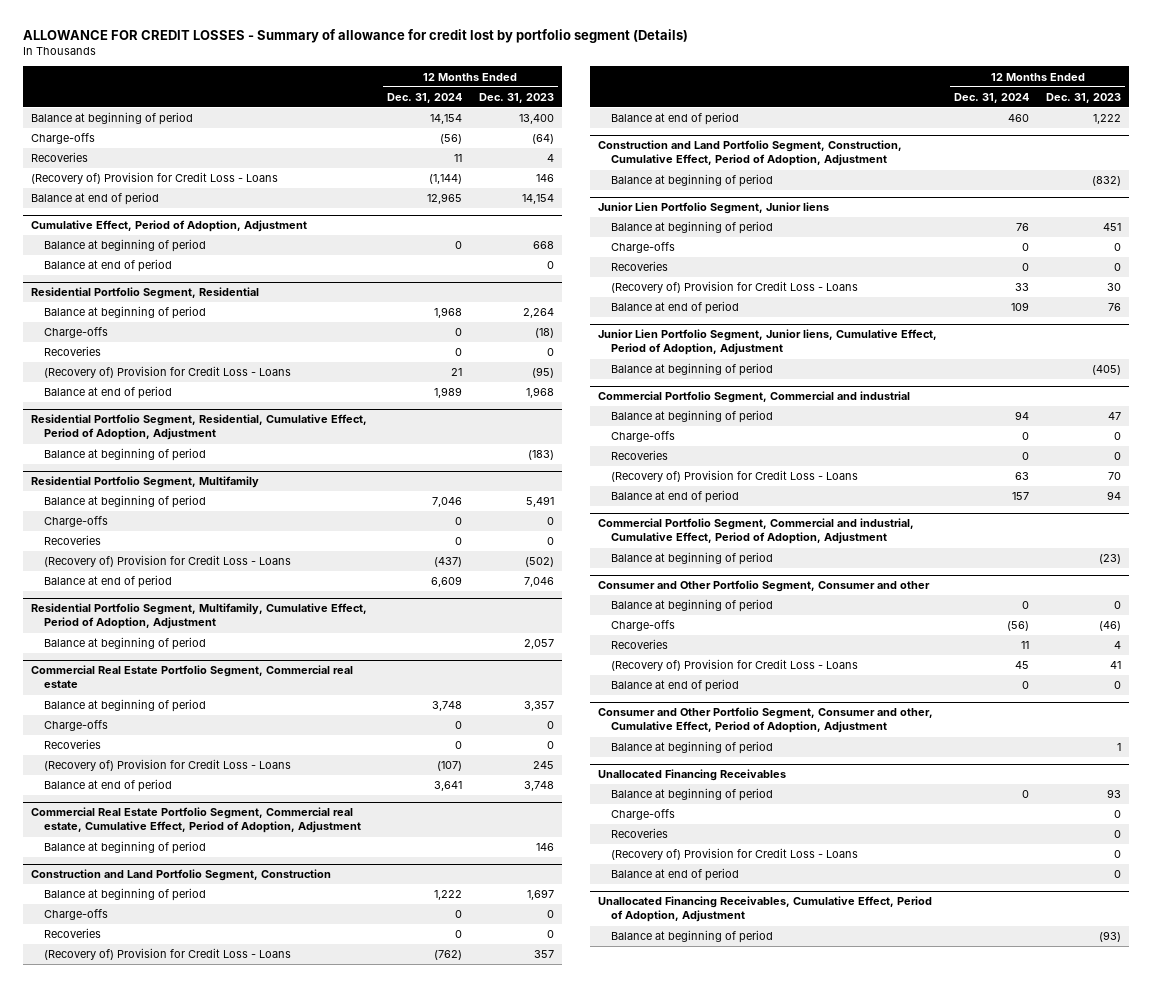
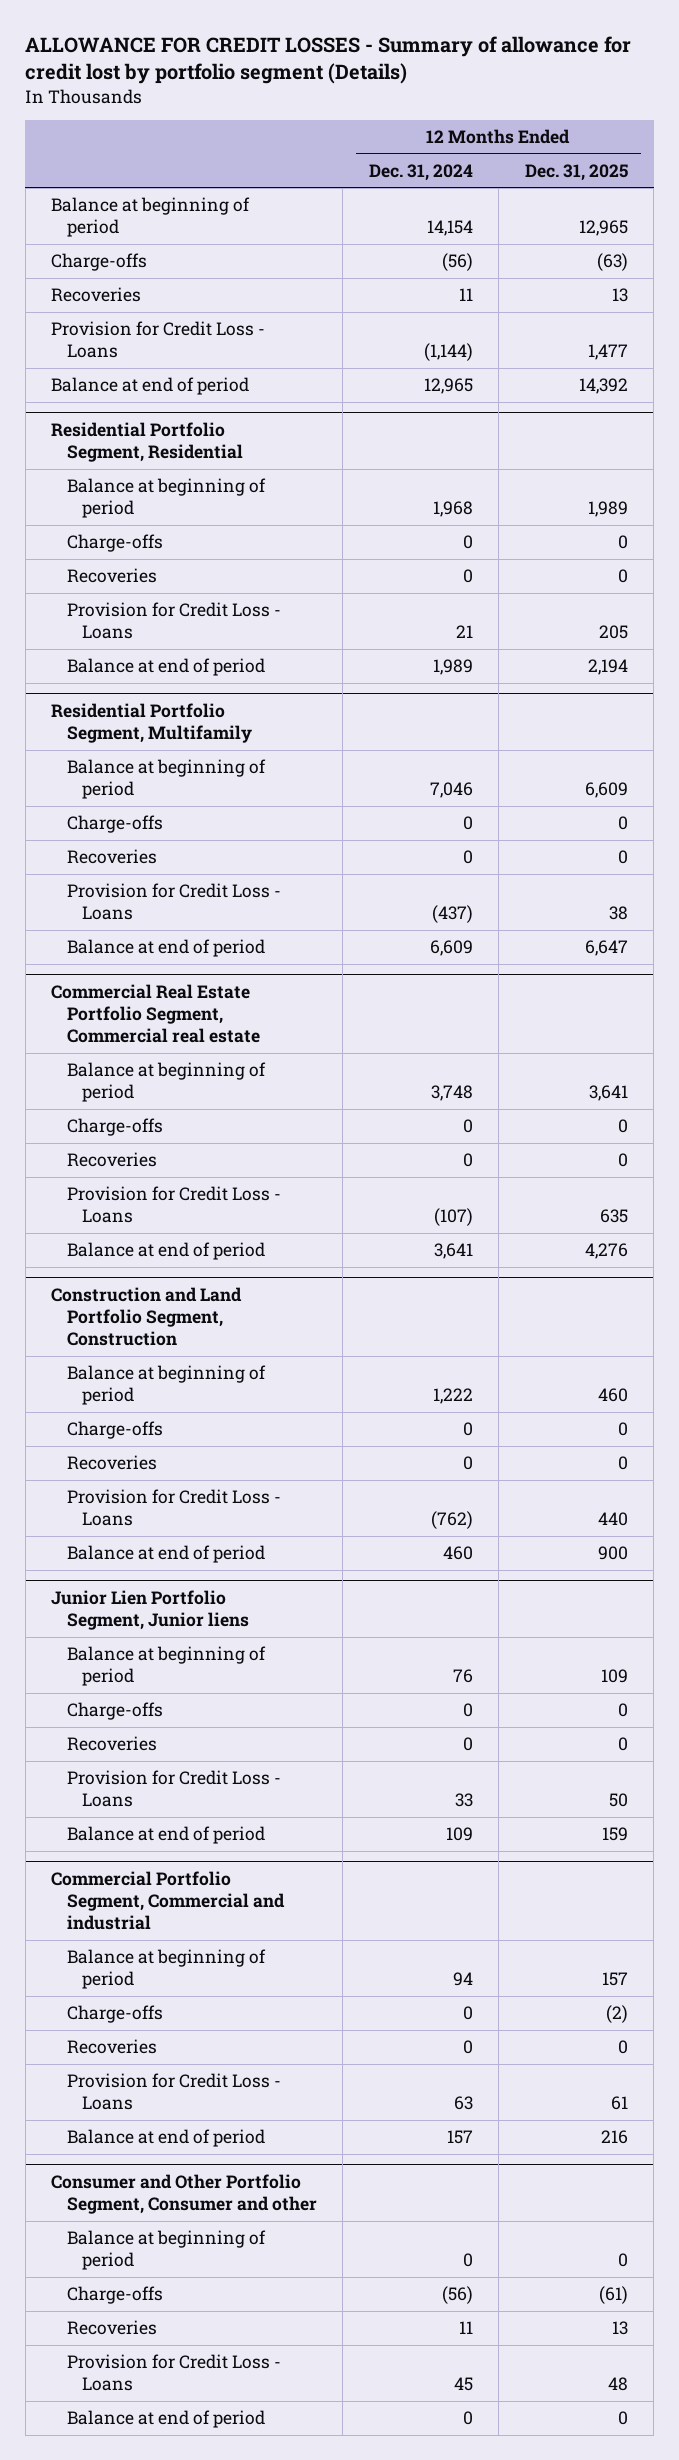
- | 12 Months Ended Dec. 31, 2024 | 12 Months Ended Dec. 31, 2023
+ | 12 Months Ended Dec. 31, 2024 | 12 Months Ended Dec. 31, 2025
- (Recovery of) Provision for Credit Loss - Loans | (1,144) | 146
+ Provision for Credit Loss - Loans | (1,144) | 1,477
- Cumulative Effect, Period of Adoption, Adjustment
- Balance at beginning of period | 0 | 668
- Balance at end of period | | 0
@ Residential Portfolio Segment, Residential
- (Recovery of) Provision for Credit Loss - Loans | 21 | (95)
+ Provision for Credit Loss - Loans | 21 | 205
- Residential Portfolio Segment, Residential, Cumulative Effect, Period of Adoption, Adjustment
- Balance at beginning of period | | (183)
@ Residential Portfolio Segment, Multifamily
- (Recovery of) Provision for Credit Loss - Loans | (437) | (502)
+ Provision for Credit Loss - Loans | (437) | 38
- Residential Portfolio Segment, Multifamily, Cumulative Effect, Period of Adoption, Adjustment
- Balance at beginning of period | | 2,057
@ Commercial Real Estate Portfolio Segment, Commercial real estate
- (Recovery of) Provision for Credit Loss - Loans | (107) | 245
+ Provision for Credit Loss - Loans | (107) | 635
- Commercial Real Estate Portfolio Segment, Commercial real estate, Cumulative Effect, Period of Adoption, Adjustment
- Balance at beginning of period | | 146
@ Construction and Land Portfolio Segment, Construction
- (Recovery of) Provision for Credit Loss - Loans | (762) | 357
+ Provision for Credit Loss - Loans | (762) | 440
- Construction and Land Portfolio Segment, Construction, Cumulative Effect, Period of Adoption, Adjustment
- Balance at beginning of period | | (832)
@ Junior Lien Portfolio Segment, Junior liens
- (Recovery of) Provision for Credit Loss - Loans | 33 | 30
+ Provision for Credit Loss - Loans | 33 | 50
- Junior Lien Portfolio Segment, Junior liens, Cumulative Effect, Period of Adoption, Adjustment
- Balance at beginning of period | | (405)
@ Commercial Portfolio Segment, Commercial and industrial
- (Recovery of) Provision for Credit Loss - Loans | 63 | 70
+ Provision for Credit Loss - Loans | 63 | 61
- Commercial Portfolio Segment, Commercial and industrial, Cumulative Effect, Period of Adoption, Adjustment
- Balance at beginning of period | | (23)
@ Consumer and Other Portfolio Segment, Consumer and other
- (Recovery of) Provision for Credit Loss - Loans | 45 | 41
+ Provision for Credit Loss - Loans | 45 | 48
- Consumer and Other Portfolio Segment, Consumer and other, Cumulative Effect, Period of Adoption, Adjustment
- Balance at beginning of period | | 1
- Unallocated Financing Receivables
- Balance at beginning of period | 0 | 93
- Charge-offs | | 0
- Recoveries | | 0
- (Recovery of) Provision for Credit Loss - Loans | | 0
- Balance at end of period | | 0
- Unallocated Financing Receivables, Cumulative Effect, Period of Adoption, Adjustment
- Balance at beginning of period | | (93)

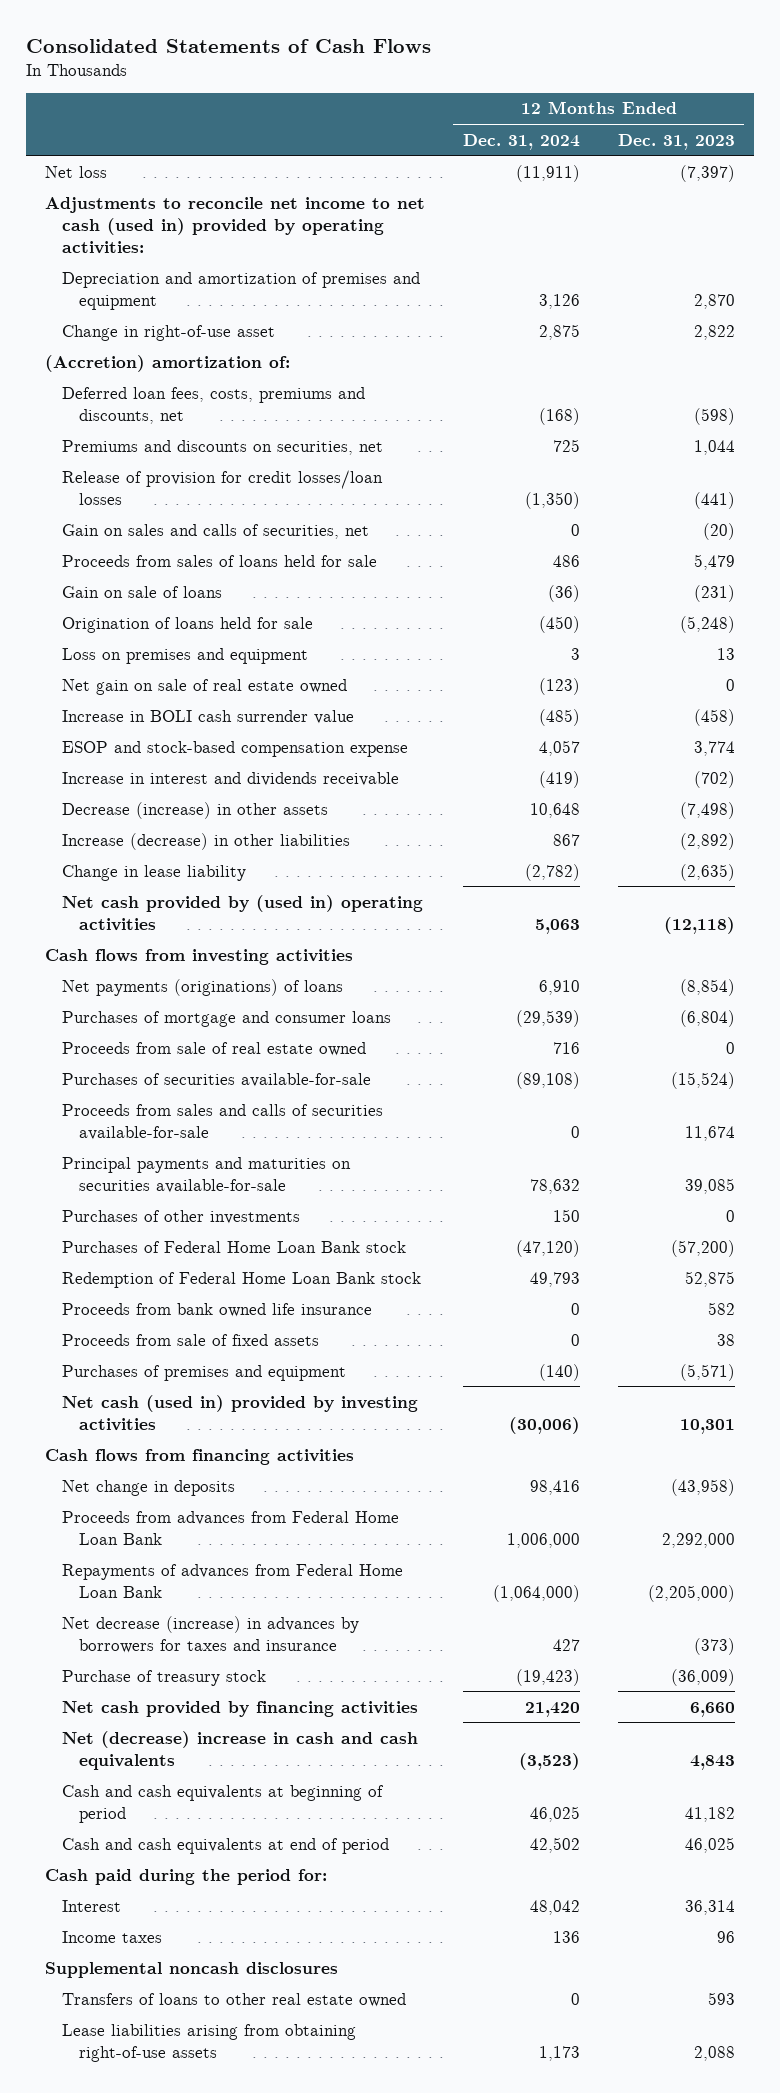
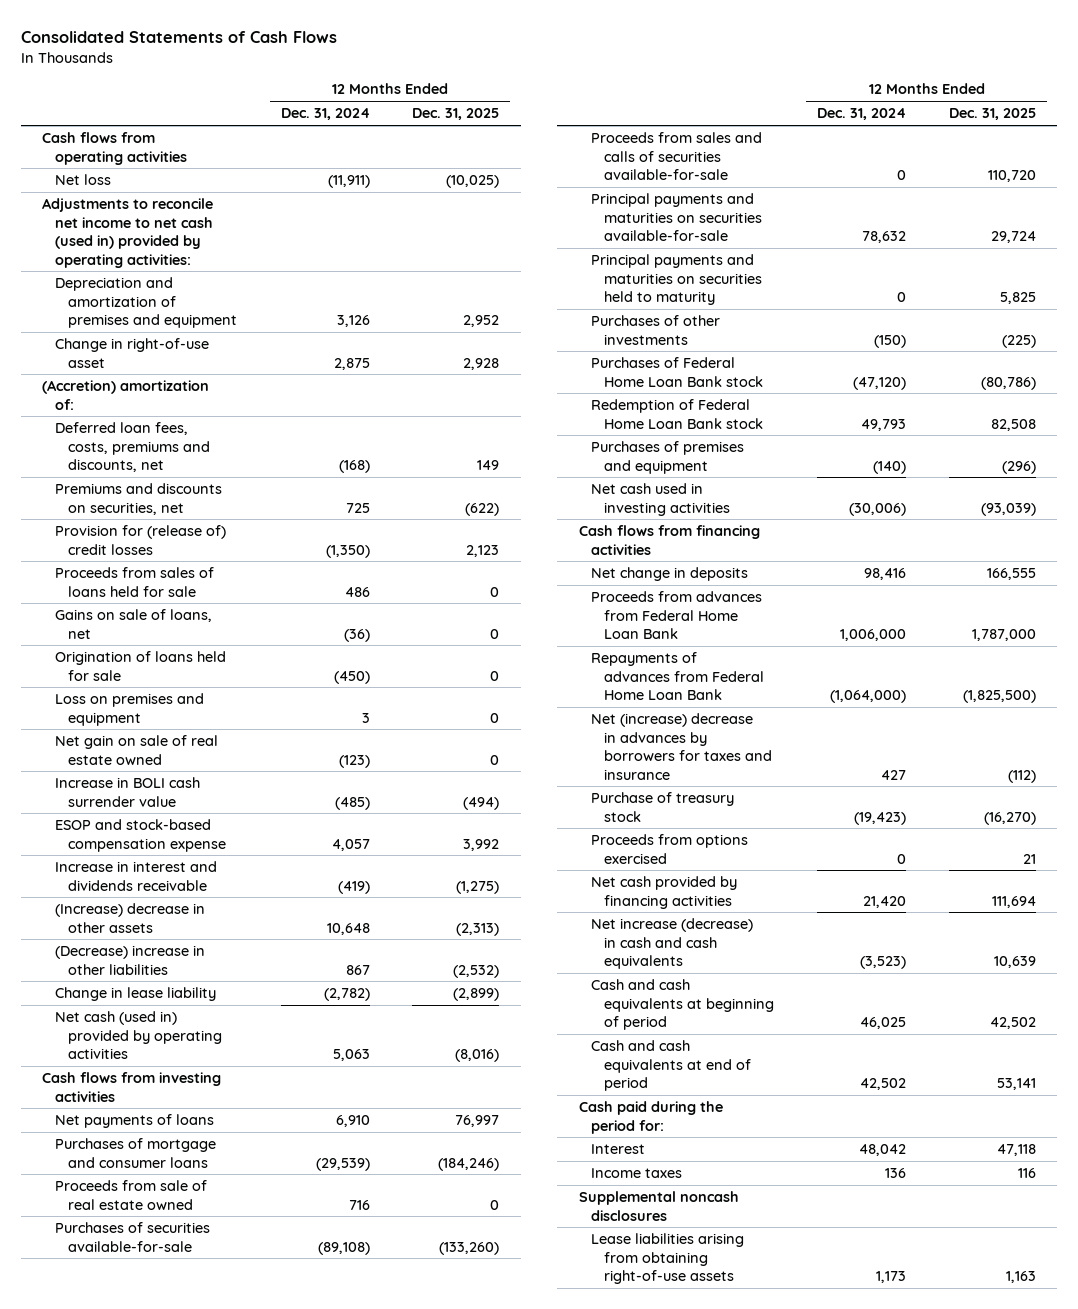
- | 12 Months Ended Dec. 31, 2024 | 12 Months Ended Dec. 31, 2023
+ | 12 Months Ended Dec. 31, 2024 | 12 Months Ended Dec. 31, 2025
+ Cash flows from operating activities
- Release of provision for credit losses/loan losses | (1,350) | (441)
- Gain on sales and calls of securities, net | 0 | (20)
+ Provision for (release of) credit losses | (1,350) | 2,123
- Gain on sale of loans | (36) | (231)
+ Gains on sale of loans, net | (36) | 0
- Decrease (increase) in other assets | 10,648 | (7,498)
- Increase (decrease) in other liabilities | 867 | (2,892)
+ (Increase) decrease in other assets | 10,648 | (2,313)
+ (Decrease) increase in other liabilities | 867 | (2,532)
- Net cash provided by (used in) operating activities | 5,063 | (12,118)
+ Net cash (used in) provided by operating activities | 5,063 | (8,016)
- Net payments (originations) of loans | 6,910 | (8,854)
+ Net payments of loans | 6,910 | 76,997
- Purchases of other investments | 150 | 0
+ Principal payments and maturities on securities held to maturity | 0 | 5,825
+ Purchases of other investments | (150) | (225)
- Proceeds from bank owned life insurance | 0 | 582
- Proceeds from sale of fixed assets | 0 | 38
- Net cash (used in) provided by investing activities | (30,006) | 10,301
+ Net cash used in investing activities | (30,006) | (93,039)
- Net decrease (increase) in advances by borrowers for taxes and insurance | 427 | (373)
+ Net (increase) decrease in advances by borrowers for taxes and insurance | 427 | (112)
+ Proceeds from options exercised | 0 | 21
- Net (decrease) increase in cash and cash equivalents | (3,523) | 4,843
+ Net increase (decrease) in cash and cash equivalents | (3,523) | 10,639
- Transfers of loans to other real estate owned | 0 | 593

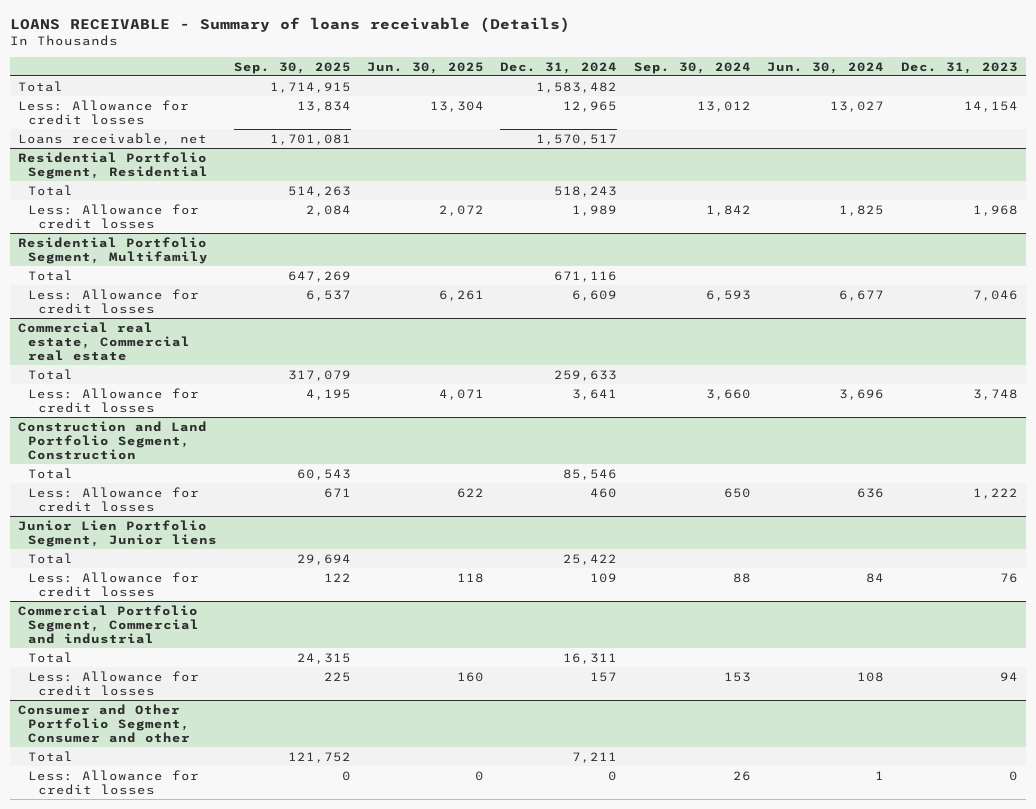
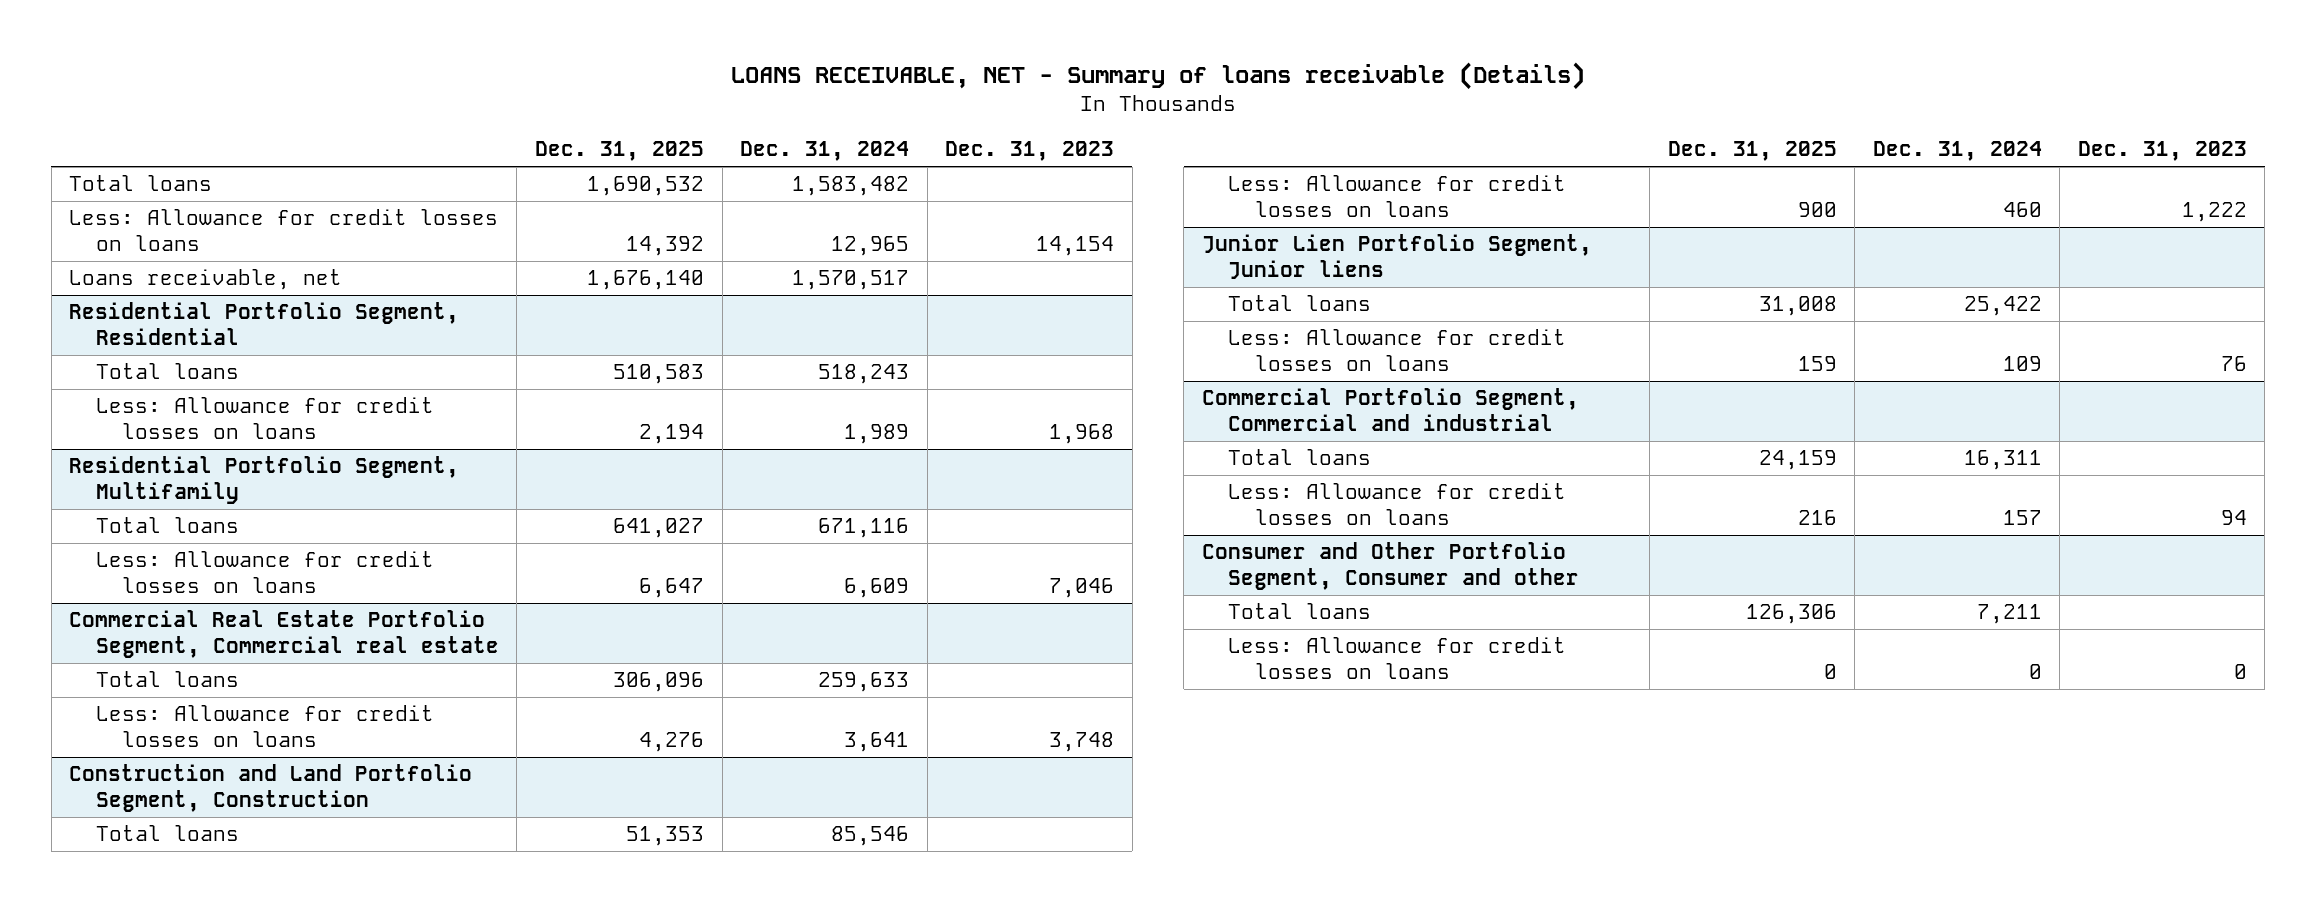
- LOANS RECEIVABLE - Summary of loans receivable (Details)
+ LOANS RECEIVABLE, NET - Summary of loans receivable (Details)
- | Sep. 30, 2025 | Jun. 30, 2025 | Dec. 31, 2024 | Sep. 30, 2024 | Jun. 30, 2024 | Dec. 31, 2023
+ | Dec. 31, 2025 | Dec. 31, 2024 | Dec. 31, 2023
- Total | 1,714,915 | | 1,583,482 | | |
- Less: Allowance for credit losses | 13,834 | 13,304 | 12,965 | 13,012 | 13,027 | 14,154
+ Total loans | 1,690,532 | 1,583,482 |
+ Less: Allowance for credit losses on loans | 14,392 | 12,965 | 14,154
@ Residential Portfolio Segment, Residential
- Total | 514,263 | | 518,243 | | |
- Less: Allowance for credit losses | 2,084 | 2,072 | 1,989 | 1,842 | 1,825 | 1,968
+ Total loans | 510,583 | 518,243 |
+ Less: Allowance for credit losses on loans | 2,194 | 1,989 | 1,968
@ Residential Portfolio Segment, Multifamily
- Total | 647,269 | | 671,116 | | |
- Less: Allowance for credit losses | 6,537 | 6,261 | 6,609 | 6,593 | 6,677 | 7,046
- Commercial real estate, Commercial real estate
- Total | 317,079 | | 259,633 | | |
- Less: Allowance for credit losses | 4,195 | 4,071 | 3,641 | 3,660 | 3,696 | 3,748
@ Residential Portfolio Segment, Multifamily
+ Total loans | 641,027 | 671,116 |
+ Less: Allowance for credit losses on loans | 6,647 | 6,609 | 7,046
+ Commercial Real Estate Portfolio Segment, Commercial real estate
+ Total loans | 306,096 | 259,633 |
+ Less: Allowance for credit losses on loans | 4,276 | 3,641 | 3,748
@ Construction and Land Portfolio Segment, Construction
- Total | 60,543 | | 85,546 | | |
- Less: Allowance for credit losses | 671 | 622 | 460 | 650 | 636 | 1,222
+ Total loans | 51,353 | 85,546 |
+ Less: Allowance for credit losses on loans | 900 | 460 | 1,222
@ Junior Lien Portfolio Segment, Junior liens
- Total | 29,694 | | 25,422 | | |
- Less: Allowance for credit losses | 122 | 118 | 109 | 88 | 84 | 76
+ Total loans | 31,008 | 25,422 |
+ Less: Allowance for credit losses on loans | 159 | 109 | 76
@ Commercial Portfolio Segment, Commercial and industrial
- Total | 24,315 | | 16,311 | | |
- Less: Allowance for credit losses | 225 | 160 | 157 | 153 | 108 | 94
+ Total loans | 24,159 | 16,311 |
+ Less: Allowance for credit losses on loans | 216 | 157 | 94
@ Consumer and Other Portfolio Segment, Consumer and other
- Total | 121,752 | | 7,211 | | |
- Less: Allowance for credit losses | 0 | 0 | 0 | 26 | 1 | 0
+ Total loans | 126,306 | 7,211 |
+ Less: Allowance for credit losses on loans | 0 | 0 | 0

